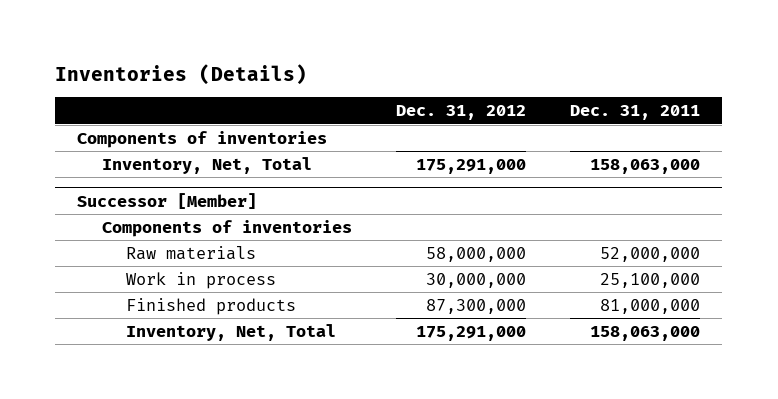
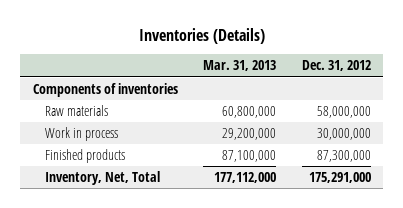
- | Dec. 31, 2012 | Dec. 31, 2011
+ | Mar. 31, 2013 | Dec. 31, 2012
- Inventory, Net, Total | 175,291,000 | 158,063,000
- Successor [Member]
- Components of inventories

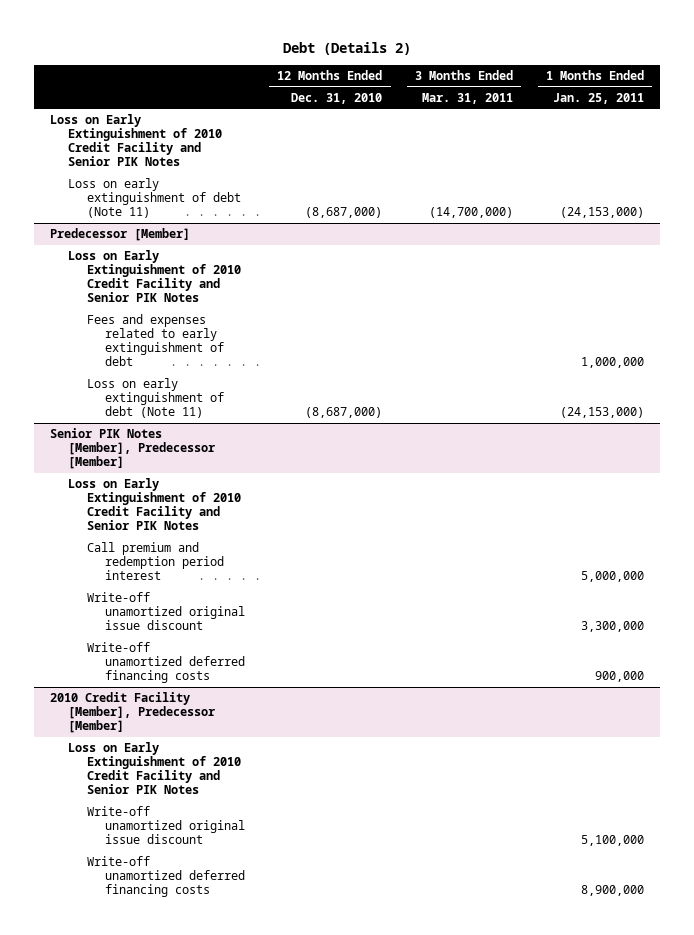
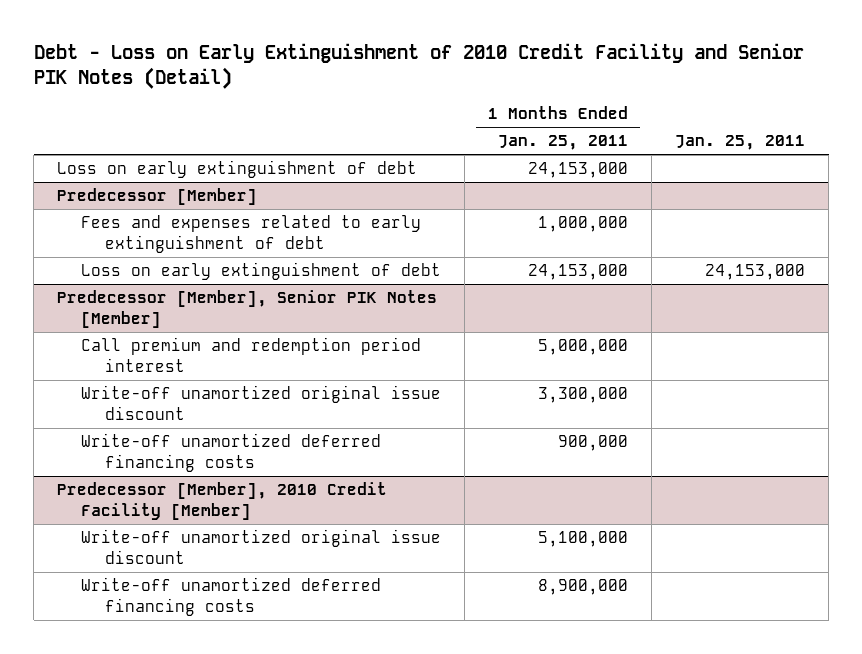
- Debt (Details 2)
+ Debt - Loss on Early Extinguishment of 2010 Credit Facility and Senior PIK Notes (Detail)
- | 12 Months Ended Dec. 31, 2010 | 3 Months Ended Mar. 31, 2011 | 1 Months Ended Jan. 25, 2011
+ | 1 Months Ended Jan. 25, 2011 | Jan. 25, 2011
- Loss on Early Extinguishment of 2010 Credit Facility and Senior PIK Notes
- Loss on early extinguishment of debt (Note 11) | (8,687,000) | (14,700,000) | (24,153,000)
+ Loss on early extinguishment of debt | 24,153,000 |
@ Predecessor [Member]
- Loss on Early Extinguishment of 2010 Credit Facility and Senior PIK Notes
- Loss on early extinguishment of debt (Note 11) | (8,687,000) | | (24,153,000)
- Senior PIK Notes [Member], Predecessor [Member]
- Loss on Early Extinguishment of 2010 Credit Facility and Senior PIK Notes
@ Predecessor [Member]
+ Loss on early extinguishment of debt | 24,153,000 | 24,153,000
+ Predecessor [Member], Senior PIK Notes [Member]
- 2010 Credit Facility [Member], Predecessor [Member]
- Loss on Early Extinguishment of 2010 Credit Facility and Senior PIK Notes
+ Predecessor [Member], 2010 Credit Facility [Member]

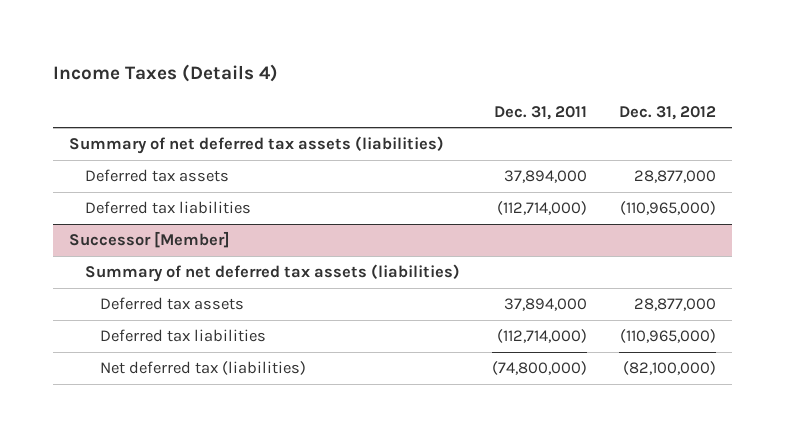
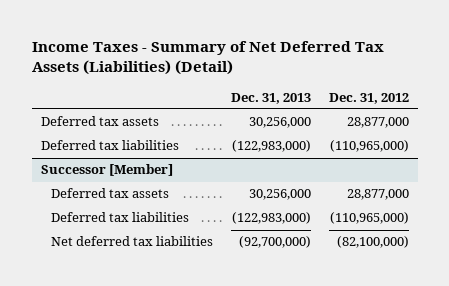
- Income Taxes (Details 4)
+ Income Taxes - Summary of Net Deferred Tax Assets (Liabilities) (Detail)
- | Dec. 31, 2011 | Dec. 31, 2012
+ | Dec. 31, 2013 | Dec. 31, 2012
- Summary of net deferred tax assets (liabilities)
@ Successor [Member]
- Summary of net deferred tax assets (liabilities)
- Net deferred tax (liabilities) | (74,800,000) | (82,100,000)
+ Net deferred tax liabilities | (92,700,000) | (82,100,000)

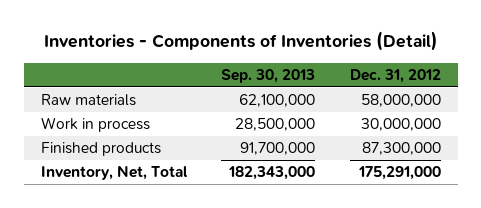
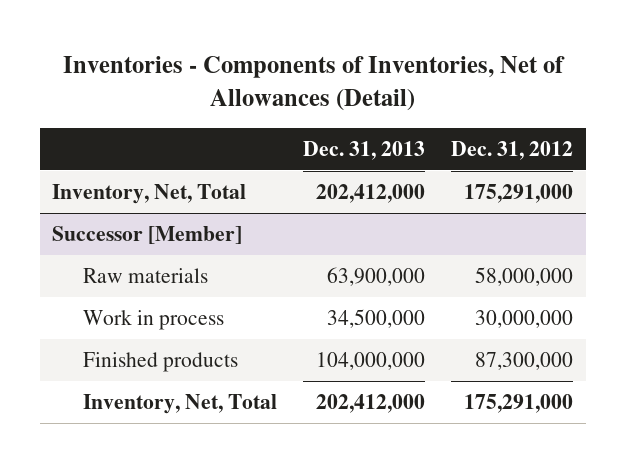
- Inventories - Components of Inventories (Detail)
+ Inventories - Components of Inventories, Net of Allowances (Detail)
- | Sep. 30, 2013 | Dec. 31, 2012
+ | Dec. 31, 2013 | Dec. 31, 2012
+ Inventory, Net, Total | 202,412,000 | 175,291,000
+ Successor [Member]

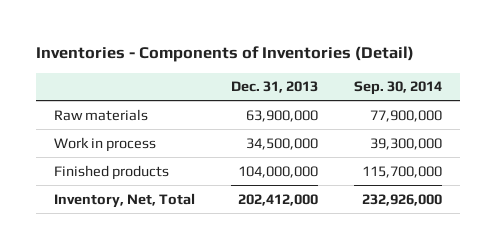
- Inventories - Components of Inventories, Net of Allowances (Detail)
+ Inventories - Components of Inventories (Detail)
- | Dec. 31, 2013 | Dec. 31, 2012
+ | Dec. 31, 2013 | Sep. 30, 2014
- Inventory, Net, Total | 202,412,000 | 175,291,000
- Successor [Member]

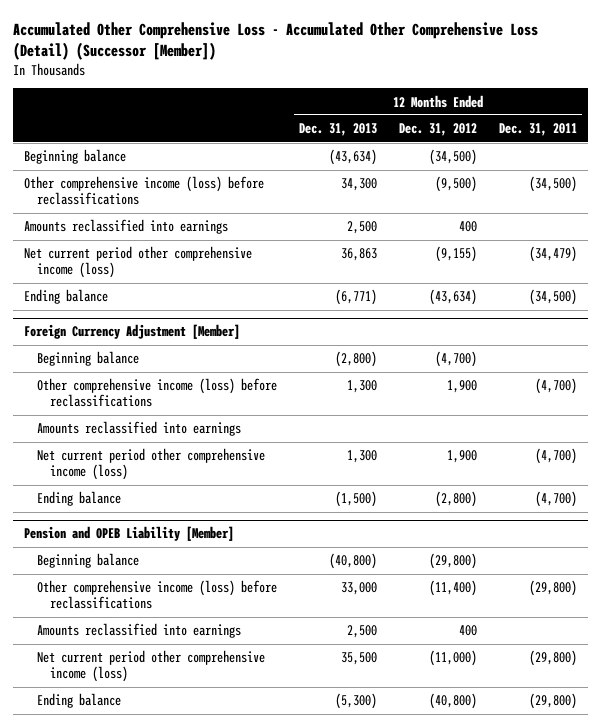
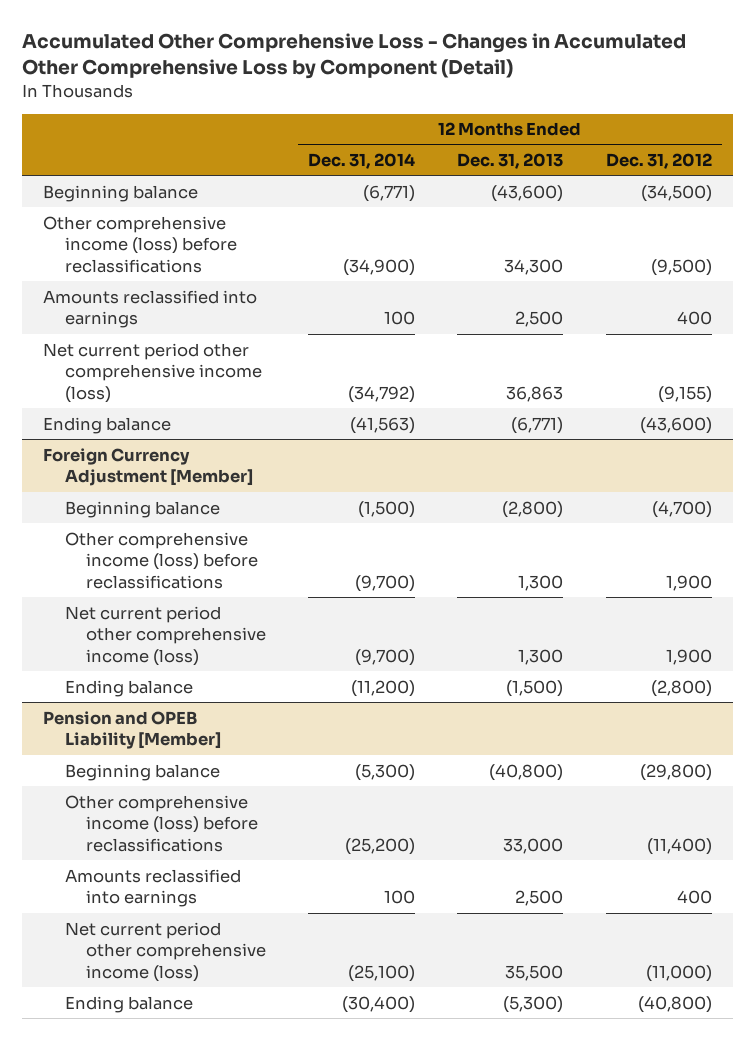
- Accumulated Other Comprehensive Loss - Accumulated Other Comprehensive Loss (Detail) (Successor [Member])
+ Accumulated Other Comprehensive Loss - Changes in Accumulated Other Comprehensive Loss by Component (Detail)
- | 12 Months Ended Dec. 31, 2013 | 12 Months Ended Dec. 31, 2012 | 12 Months Ended Dec. 31, 2011
+ | 12 Months Ended Dec. 31, 2014 | 12 Months Ended Dec. 31, 2013 | 12 Months Ended Dec. 31, 2012
- Beginning balance | (43,634) | (34,500) |
+ Beginning balance | (6,771) | (43,600) | (34,500)
- Ending balance | (6,771) | (43,634) | (34,500)
+ Ending balance | (41,563) | (6,771) | (43,600)
@ Foreign Currency Adjustment [Member]
- Amounts reclassified into earnings

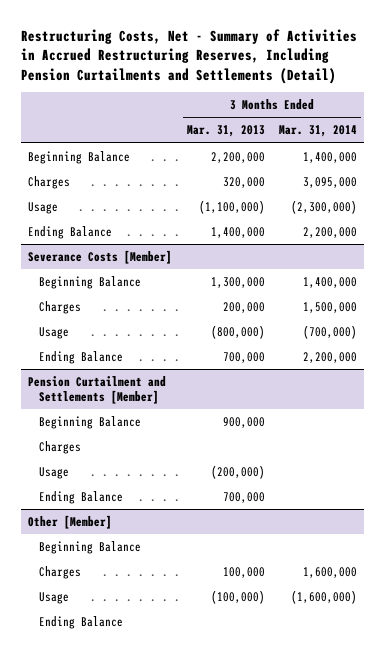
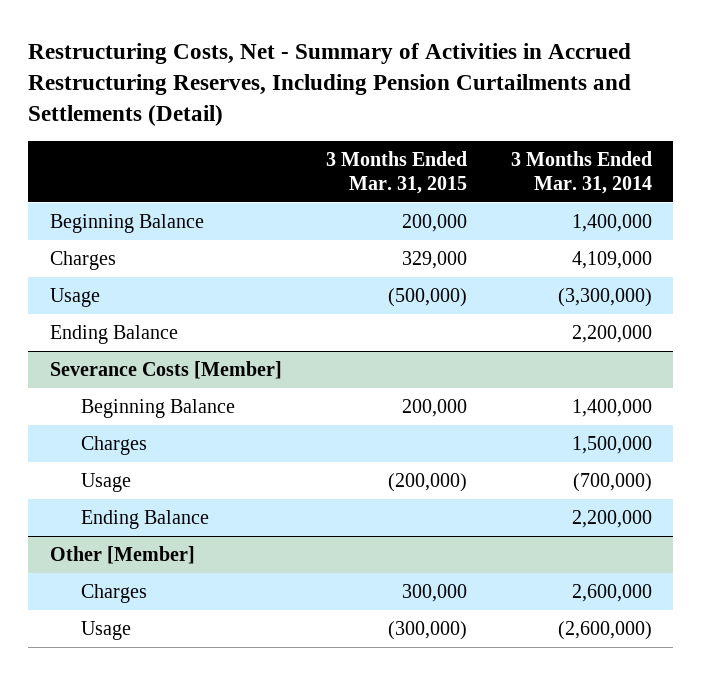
- | 3 Months Ended Mar. 31, 2013 | 3 Months Ended Mar. 31, 2014
+ | 3 Months Ended Mar. 31, 2015 | 3 Months Ended Mar. 31, 2014
- Charges | 320,000 | 3,095,000
- Usage | (1,100,000) | (2,300,000)
+ Charges | 329,000 | 4,109,000
+ Usage | (500,000) | (3,300,000)
- Pension Curtailment and Settlements [Member]
- Beginning Balance | 900,000 |
- Charges
- Usage | (200,000) |
- Ending Balance | 700,000 |
@ Other [Member]
- Beginning Balance
- Charges | 100,000 | 1,600,000
- Usage | (100,000) | (1,600,000)
- Ending Balance
+ Charges | 300,000 | 2,600,000
+ Usage | (300,000) | (2,600,000)

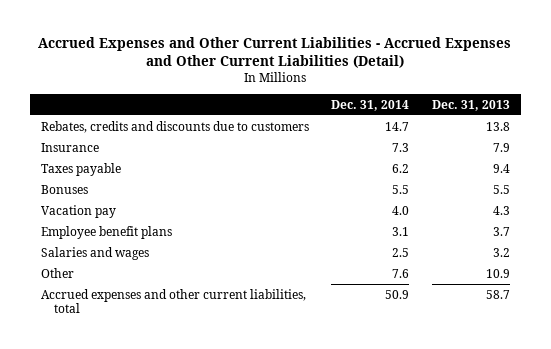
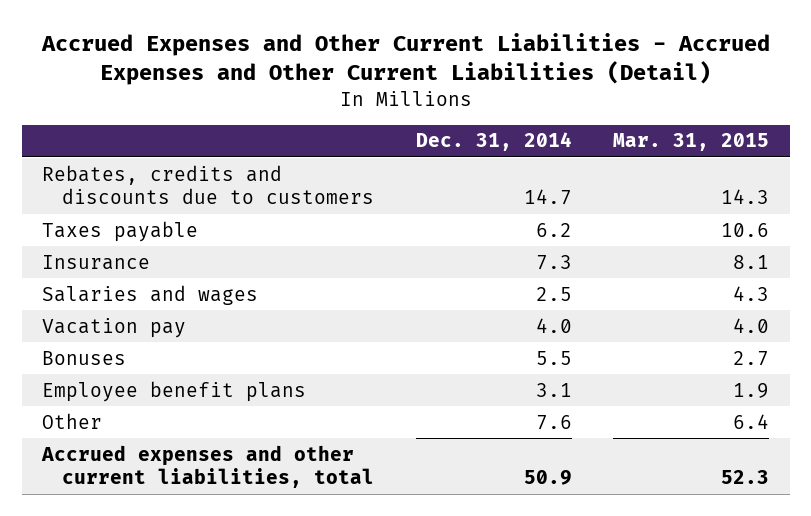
- | Dec. 31, 2014 | Dec. 31, 2013
+ | Dec. 31, 2014 | Mar. 31, 2015
moved down: Insurance | 7.3 | 8.1
moved up: Salaries and wages | 2.5 | 4.3
moved down: Bonuses | 5.5 | 2.7

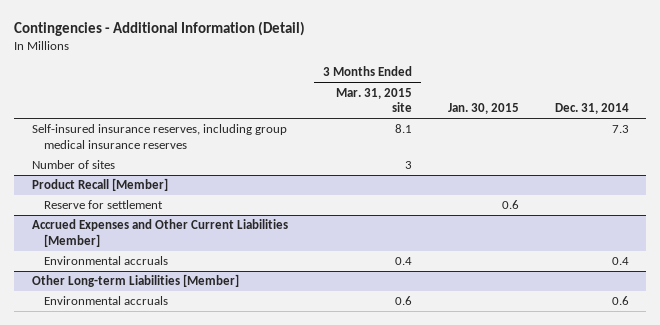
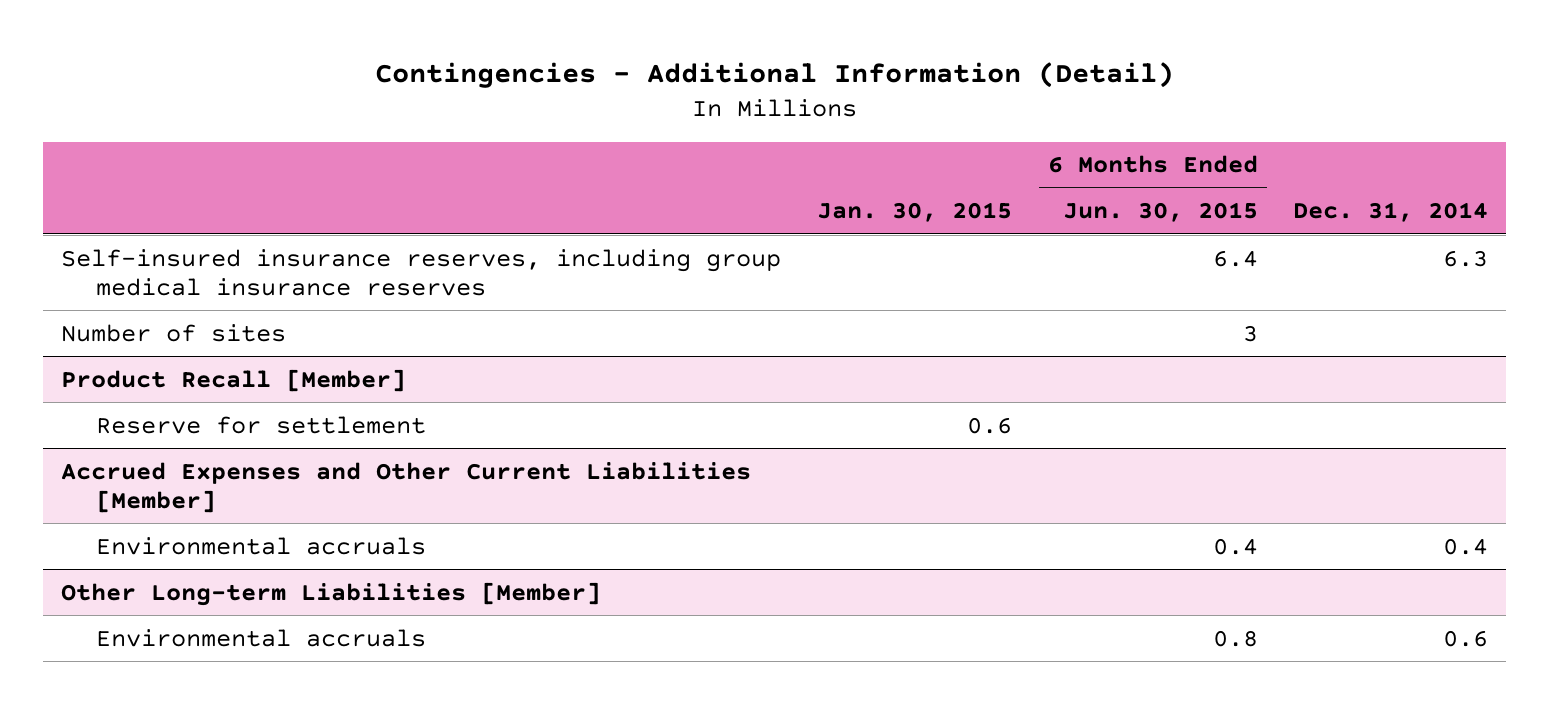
- | 3 Months Ended Mar. 31, 2015 site | Jan. 30, 2015 | Dec. 31, 2014
+ | Jan. 30, 2015 | 6 Months Ended Jun. 30, 2015 | Dec. 31, 2014
- Self-insured insurance reserves, including group medical insurance reserves | 8.1 | | 7.3
+ Self-insured insurance reserves, including group medical insurance reserves | | 6.4 | 6.3

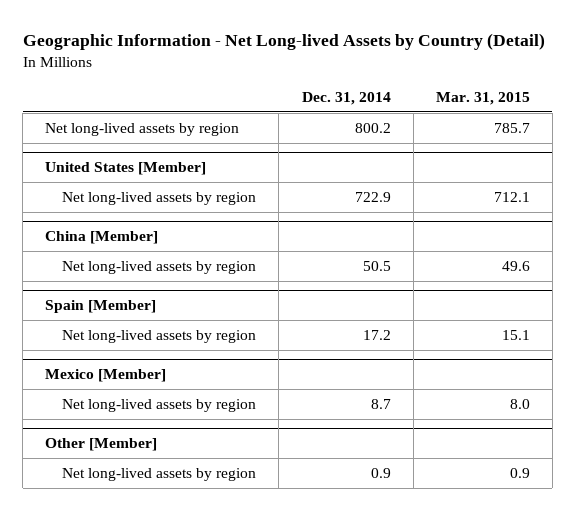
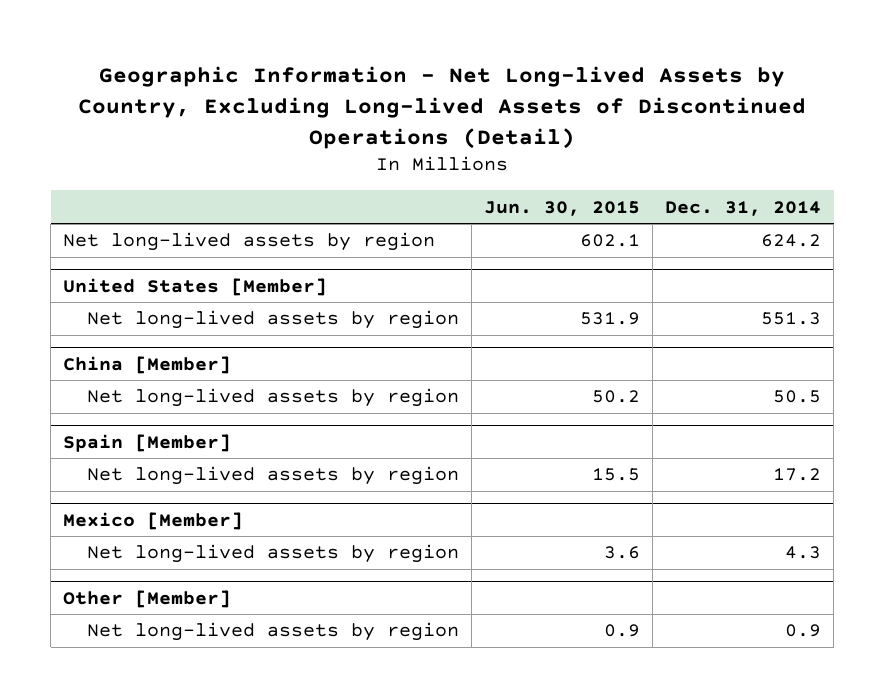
- Geographic Information - Net Long-lived Assets by Country (Detail)
+ Geographic Information - Net Long-lived Assets by Country, Excluding Long-lived Assets of Discontinued Operations (Detail)
- | Dec. 31, 2014 | Mar. 31, 2015
+ | Jun. 30, 2015 | Dec. 31, 2014
- Net long-lived assets by region | 800.2 | 785.7
+ Net long-lived assets by region | 602.1 | 624.2
@ United States [Member]
- Net long-lived assets by region | 722.9 | 712.1
+ Net long-lived assets by region | 531.9 | 551.3
@ Mexico [Member]
- Net long-lived assets by region | 8.7 | 8.0
+ Net long-lived assets by region | 3.6 | 4.3

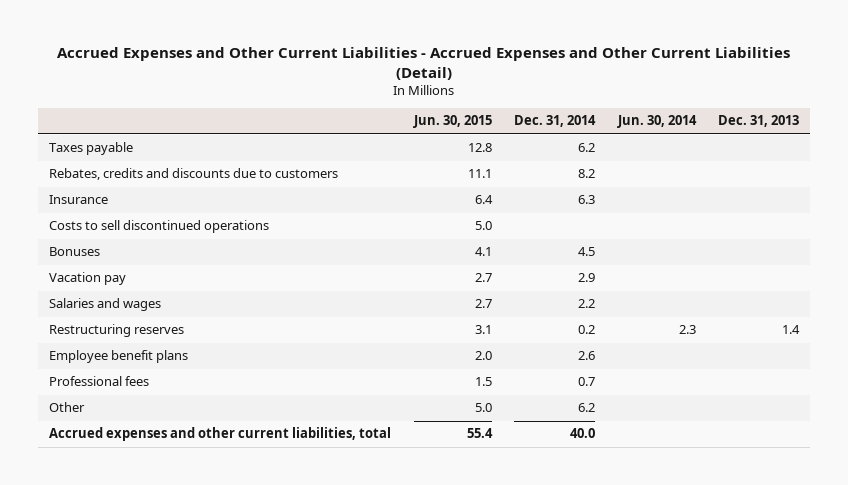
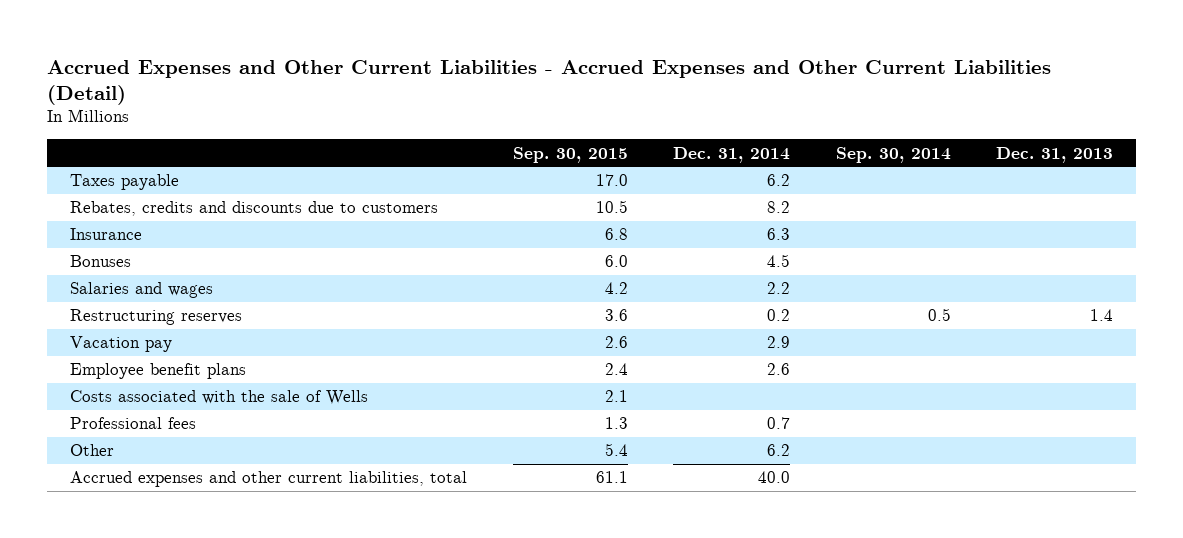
- | Jun. 30, 2015 | Dec. 31, 2014 | Jun. 30, 2014 | Dec. 31, 2013
+ | Sep. 30, 2015 | Dec. 31, 2014 | Sep. 30, 2014 | Dec. 31, 2013
- Costs to sell discontinued operations | 5.0 | | |
moved down: Vacation pay | 2.6 | 2.9 | |
+ Costs associated with the sale of Wells | 2.1 | | |

